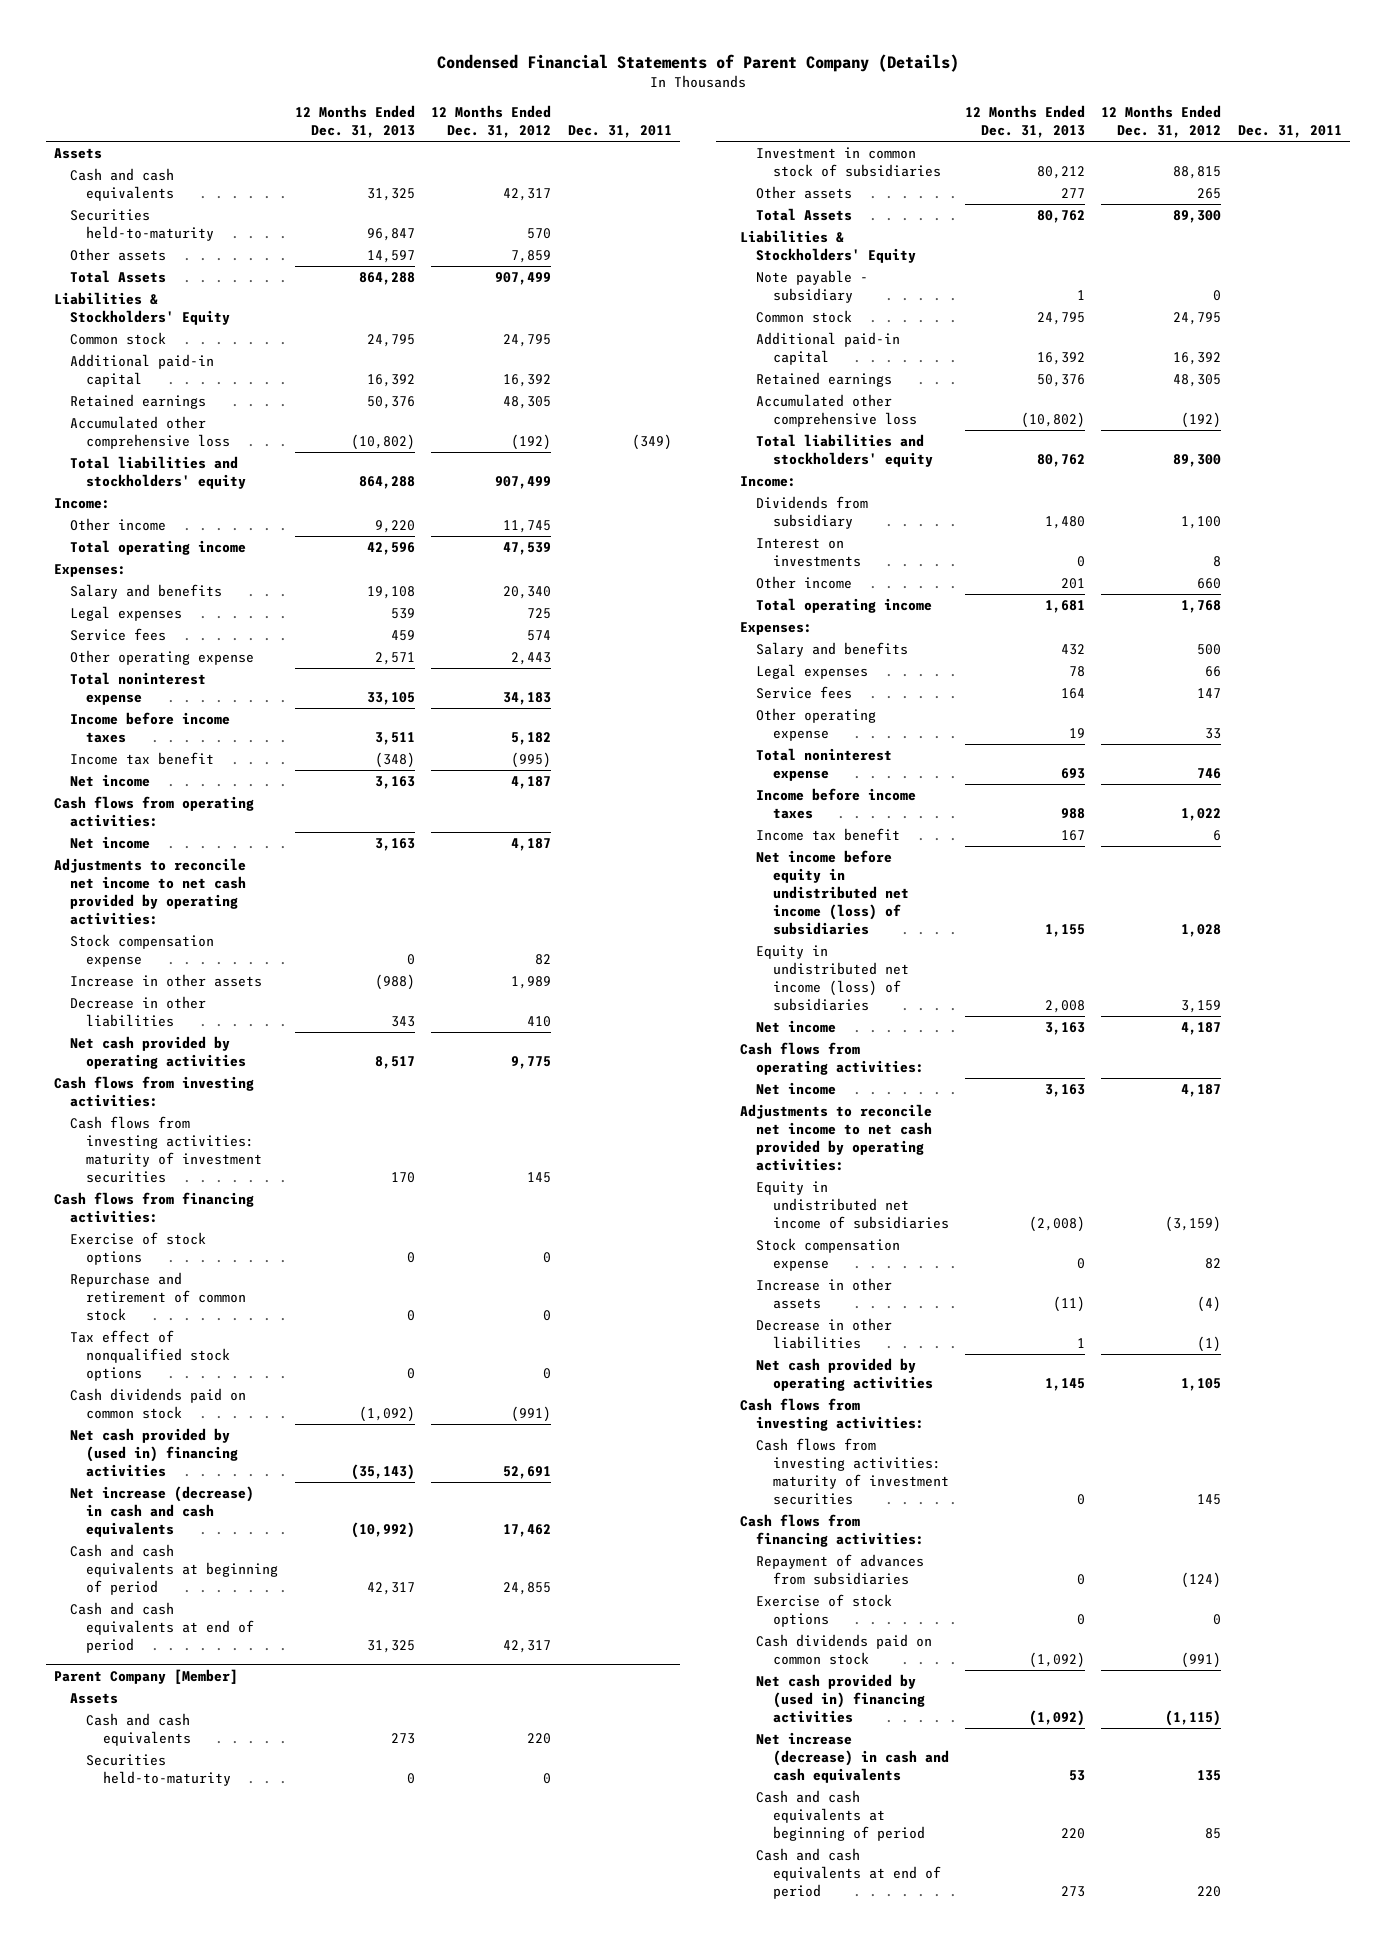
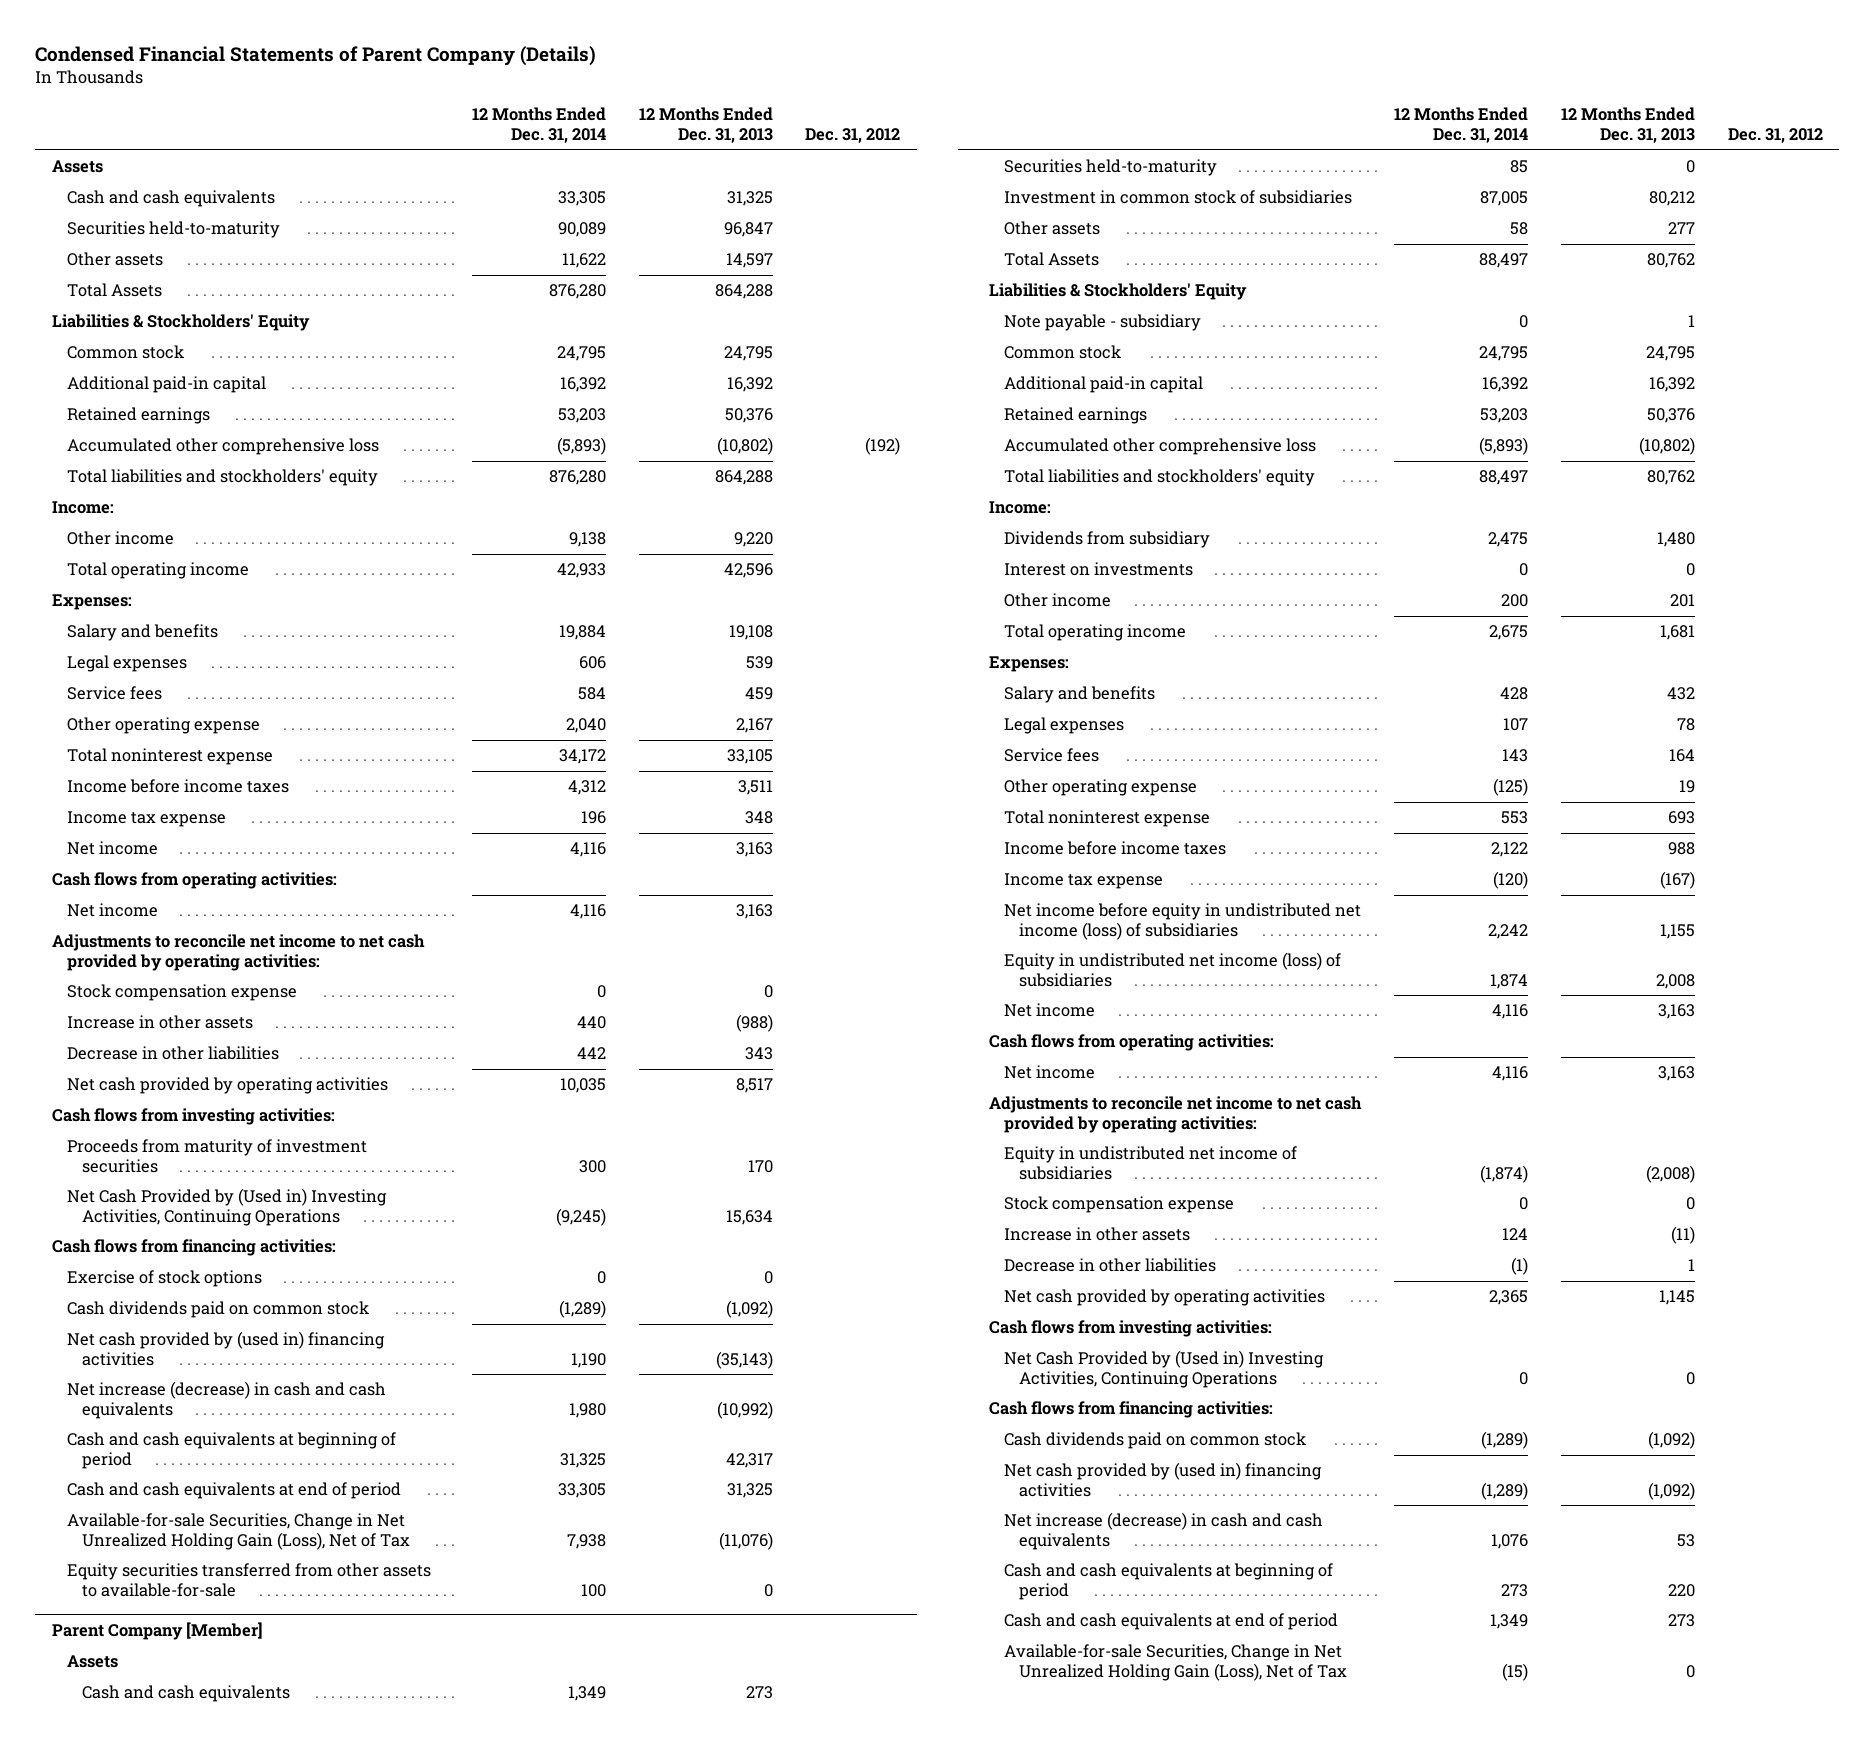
- | 12 Months Ended Dec. 31, 2013 | 12 Months Ended Dec. 31, 2012 | Dec. 31, 2011
+ | 12 Months Ended Dec. 31, 2014 | 12 Months Ended Dec. 31, 2013 | Dec. 31, 2012
- Other operating expense | 2,571 | 2,443 |
+ Other operating expense | 2,040 | 2,167 |
- Income tax benefit | (348) | (995) |
+ Income tax expense | 196 | 348 |
- Cash flows from investing activities: maturity of investment securities | 170 | 145 |
+ Proceeds from maturity of investment securities | 300 | 170 |
+ Net Cash Provided by (Used in) Investing Activities, Continuing Operations | (9,245) | 15,634 |
- Repurchase and retirement of common stock | 0 | 0 |
- Tax effect of nonqualified stock options | 0 | 0 |
+ Available-for-sale Securities, Change in Net Unrealized Holding Gain (Loss), Net of Tax | 7,938 | (11,076) |
+ Equity securities transferred from other assets to available-for-sale | 100 | 0 |
@ Parent Company [Member]
- Income tax benefit | 167 | 6 |
+ Income tax expense | (120) | (167) |
- Cash flows from investing activities: maturity of investment securities | 0 | 145 |
+ Net Cash Provided by (Used in) Investing Activities, Continuing Operations | 0 | 0 |
- Repayment of advances from subsidiaries | 0 | (124) |
- Exercise of stock options | 0 | 0 |
+ Available-for-sale Securities, Change in Net Unrealized Holding Gain (Loss), Net of Tax | (15) | 0 |

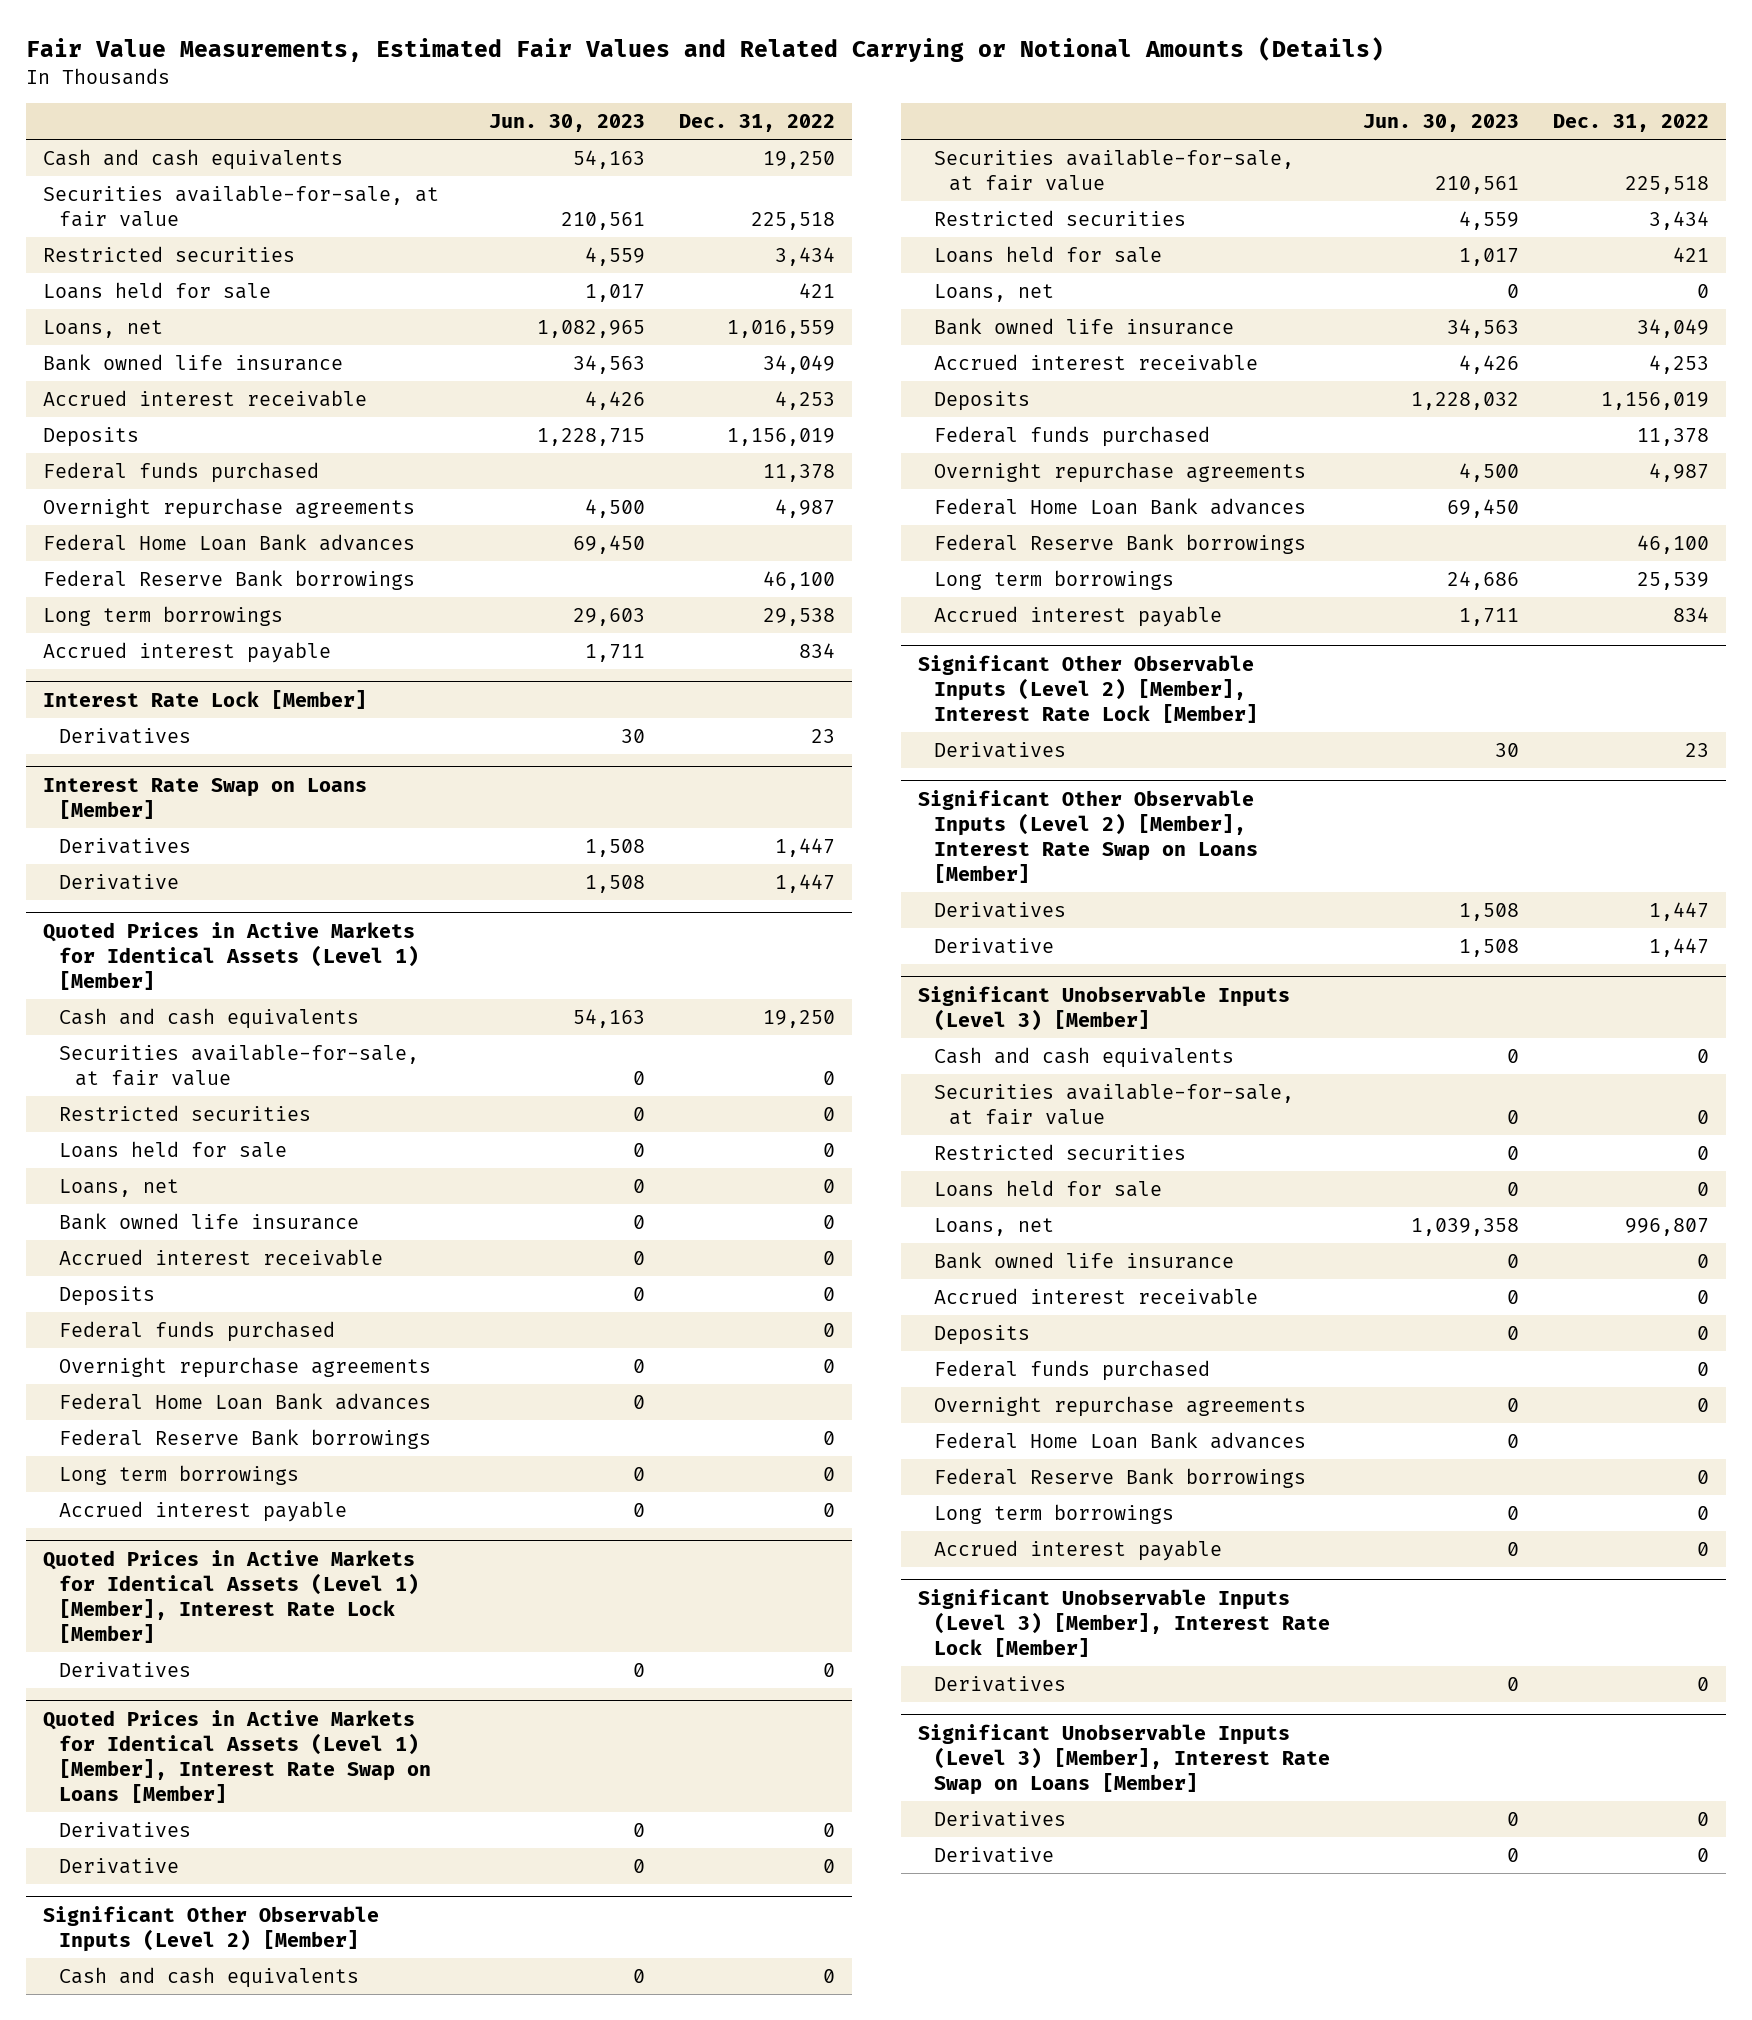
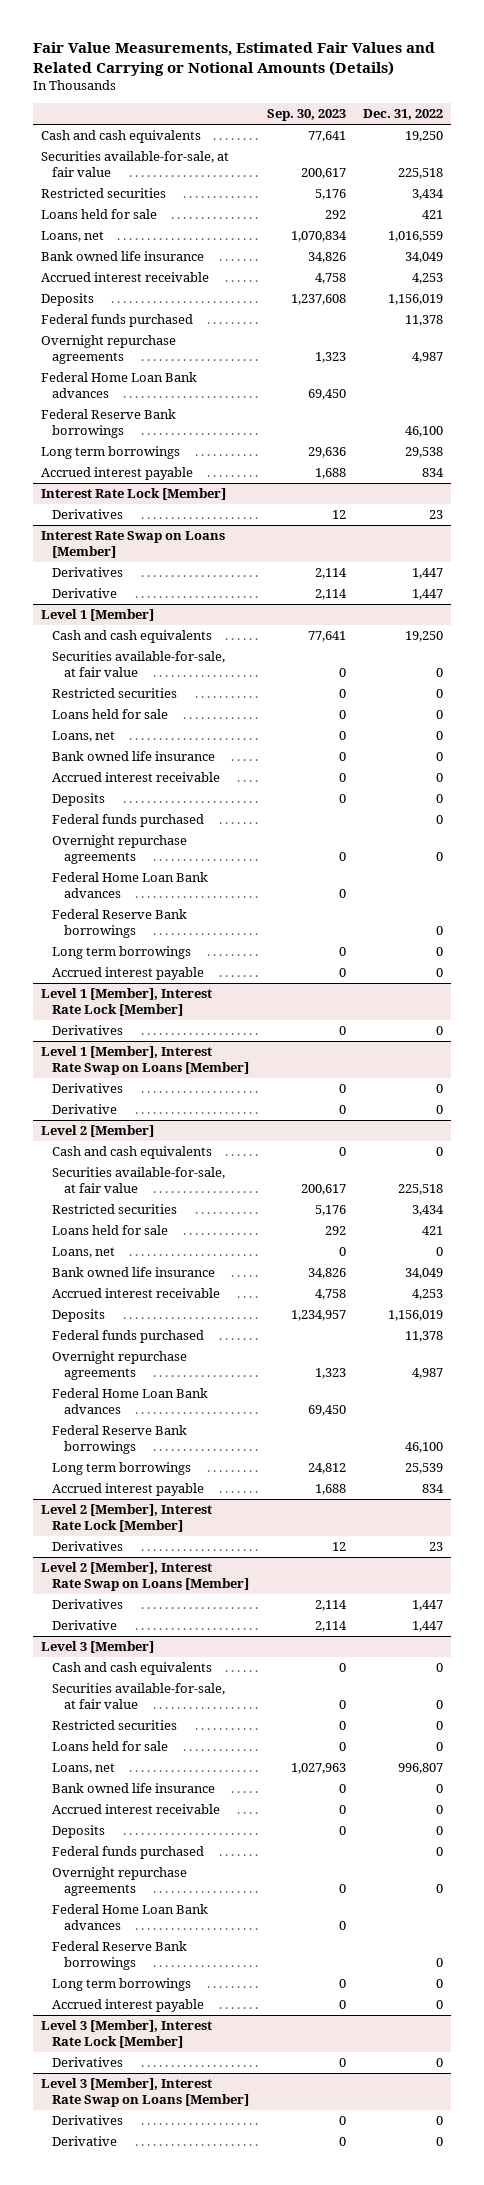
- | Jun. 30, 2023 | Dec. 31, 2022
+ | Sep. 30, 2023 | Dec. 31, 2022
- Quoted Prices in Active Markets for Identical Assets (Level 1) [Member]
+ Level 1 [Member]
- Quoted Prices in Active Markets for Identical Assets (Level 1) [Member], Interest Rate Lock [Member]
+ Level 1 [Member], Interest Rate Lock [Member]
- Quoted Prices in Active Markets for Identical Assets (Level 1) [Member], Interest Rate Swap on Loans [Member]
+ Level 1 [Member], Interest Rate Swap on Loans [Member]
- Significant Other Observable Inputs (Level 2) [Member]
+ Level 2 [Member]
- Significant Other Observable Inputs (Level 2) [Member], Interest Rate Lock [Member]
+ Level 2 [Member], Interest Rate Lock [Member]
- Significant Other Observable Inputs (Level 2) [Member], Interest Rate Swap on Loans [Member]
+ Level 2 [Member], Interest Rate Swap on Loans [Member]
- Significant Unobservable Inputs (Level 3) [Member]
+ Level 3 [Member]
- Significant Unobservable Inputs (Level 3) [Member], Interest Rate Lock [Member]
+ Level 3 [Member], Interest Rate Lock [Member]
- Significant Unobservable Inputs (Level 3) [Member], Interest Rate Swap on Loans [Member]
+ Level 3 [Member], Interest Rate Swap on Loans [Member]

